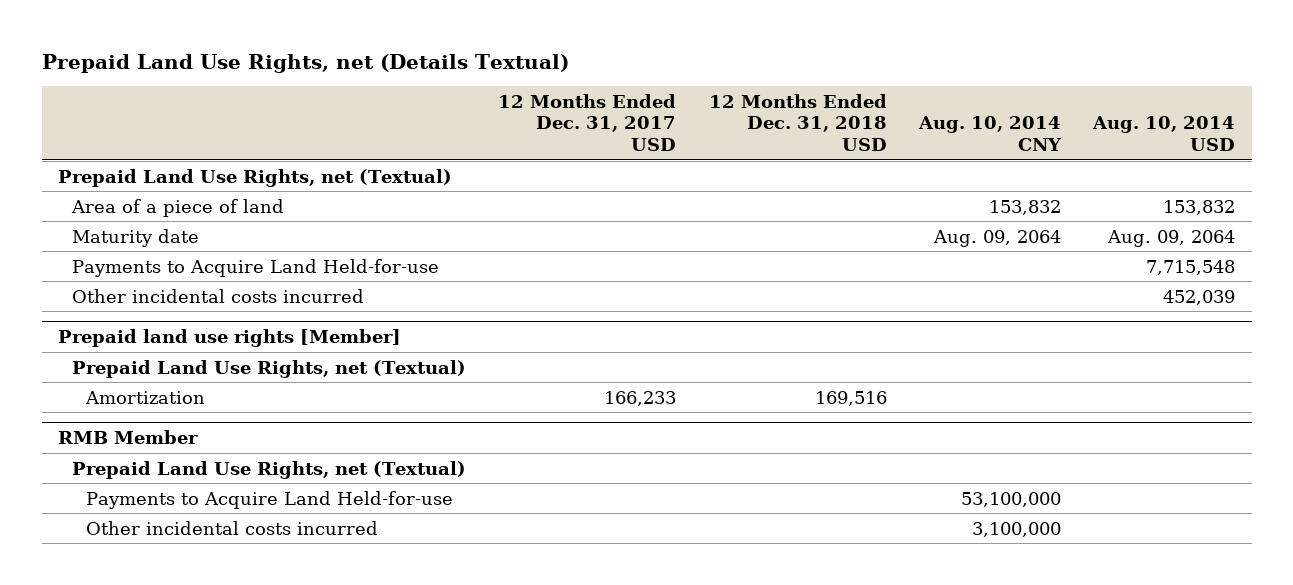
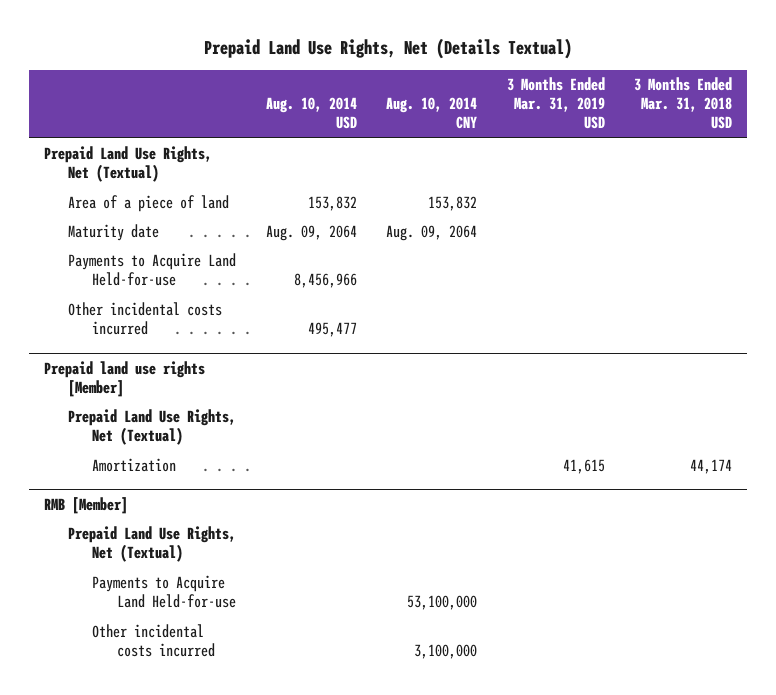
- Prepaid Land Use Rights, net (Details Textual)
+ Prepaid Land Use Rights, Net (Details Textual)
- | 12 Months Ended Dec. 31, 2017 USD | 12 Months Ended Dec. 31, 2018 USD | Aug. 10, 2014 CNY | Aug. 10, 2014 USD
+ | Aug. 10, 2014 USD | Aug. 10, 2014 CNY | 3 Months Ended Mar. 31, 2019 USD | 3 Months Ended Mar. 31, 2018 USD
- Prepaid Land Use Rights, net (Textual)
+ Prepaid Land Use Rights, Net (Textual)
- Payments to Acquire Land Held-for-use | | | | 7,715,548
- Other incidental costs incurred | | | | 452,039
+ Payments to Acquire Land Held-for-use | 8,456,966 | | |
+ Other incidental costs incurred | 495,477 | | |
@ Prepaid land use rights [Member]
- Prepaid Land Use Rights, net (Textual)
+ Prepaid Land Use Rights, Net (Textual)
- RMB Member
- Prepaid Land Use Rights, net (Textual)
+ RMB [Member]
+ Prepaid Land Use Rights, Net (Textual)

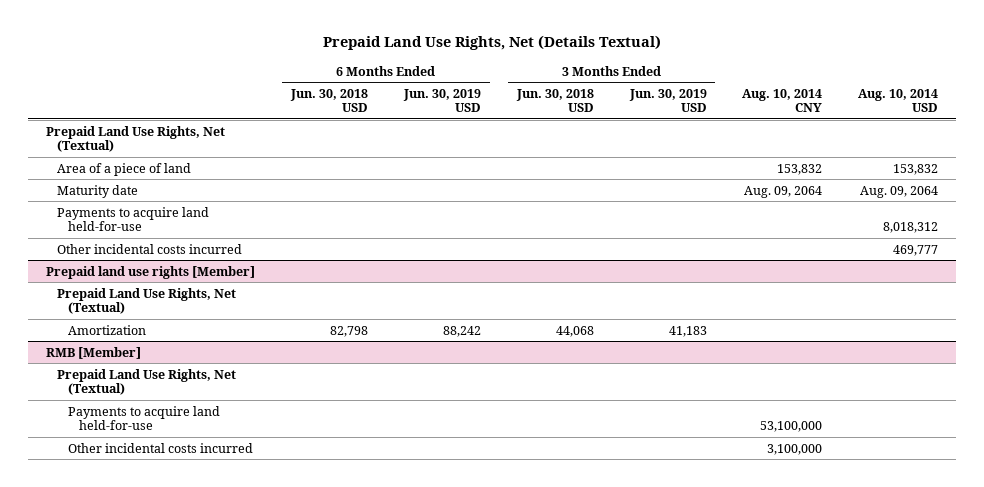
- | Aug. 10, 2014 USD | Aug. 10, 2014 CNY | 3 Months Ended Mar. 31, 2019 USD | 3 Months Ended Mar. 31, 2018 USD
+ | 6 Months Ended Jun. 30, 2018 USD | 6 Months Ended Jun. 30, 2019 USD | 3 Months Ended Jun. 30, 2018 USD | 3 Months Ended Jun. 30, 2019 USD | Aug. 10, 2014 CNY | Aug. 10, 2014 USD
- Payments to Acquire Land Held-for-use | 8,456,966 | | |
- Other incidental costs incurred | 495,477 | | |
+ Payments to acquire land held-for-use | | | | | | 8,018,312
+ Other incidental costs incurred | | | | | | 469,777
@ RMB [Member]
- Payments to Acquire Land Held-for-use | | 53,100,000 | |
+ Payments to acquire land held-for-use | | | | | 53,100,000 |

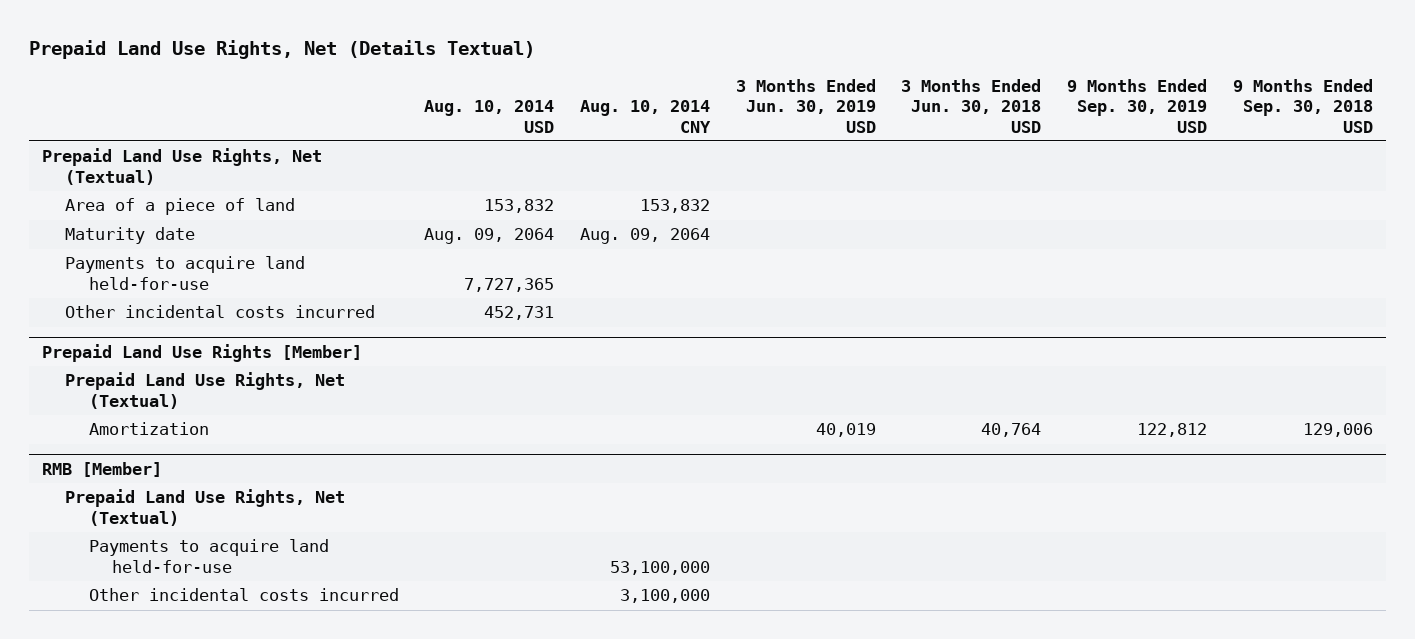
- | 6 Months Ended Jun. 30, 2018 USD | 6 Months Ended Jun. 30, 2019 USD | 3 Months Ended Jun. 30, 2018 USD | 3 Months Ended Jun. 30, 2019 USD | Aug. 10, 2014 CNY | Aug. 10, 2014 USD
+ | Aug. 10, 2014 USD | Aug. 10, 2014 CNY | 3 Months Ended Jun. 30, 2019 USD | 3 Months Ended Jun. 30, 2018 USD | 9 Months Ended Sep. 30, 2019 USD | 9 Months Ended Sep. 30, 2018 USD
- Payments to acquire land held-for-use | | | | | | 8,018,312
- Other incidental costs incurred | | | | | | 469,777
- Prepaid land use rights [Member]
+ Payments to acquire land held-for-use | 7,727,365 | | | | |
+ Other incidental costs incurred | 452,731 | | | | |
+ Prepaid Land Use Rights [Member]
- Amortization | 82,798 | 88,242 | 44,068 | 41,183 | |
+ Amortization | | | 40,019 | 40,764 | 122,812 | 129,006

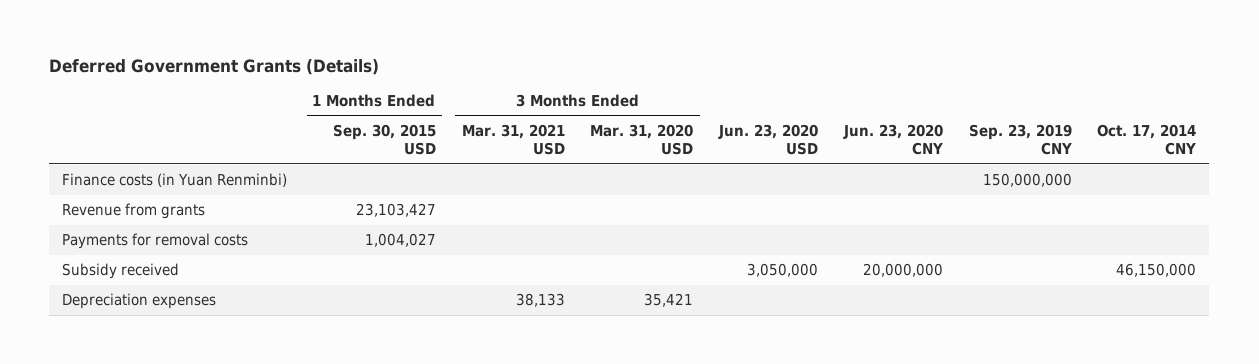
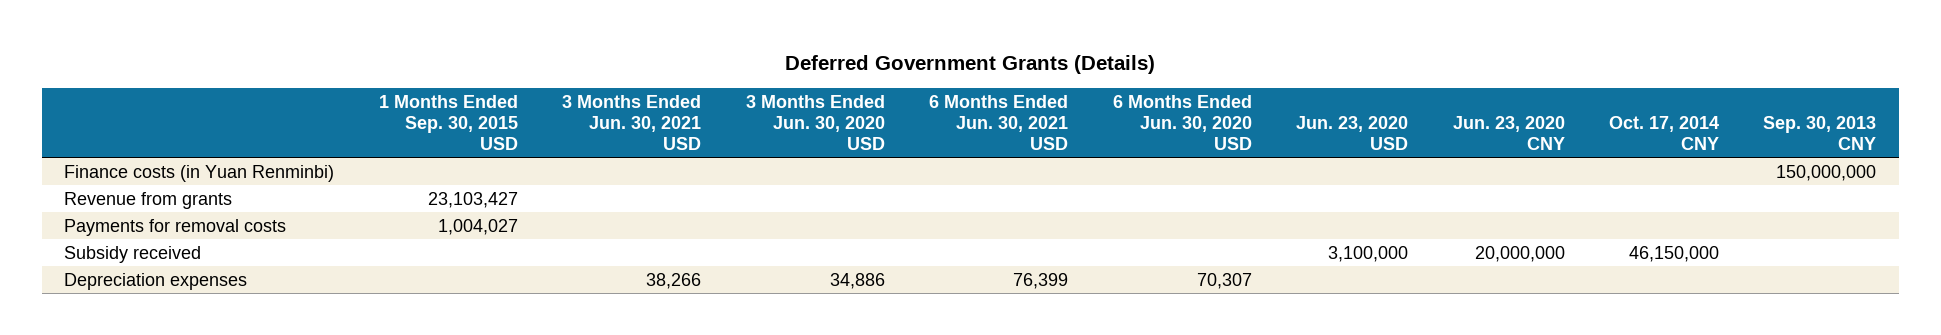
- | 1 Months Ended Sep. 30, 2015 USD | 3 Months Ended Mar. 31, 2021 USD | 3 Months Ended Mar. 31, 2020 USD | Jun. 23, 2020 USD | Jun. 23, 2020 CNY | Sep. 23, 2019 CNY | Oct. 17, 2014 CNY
+ | 1 Months Ended Sep. 30, 2015 USD | 3 Months Ended Jun. 30, 2021 USD | 3 Months Ended Jun. 30, 2020 USD | 6 Months Ended Jun. 30, 2021 USD | 6 Months Ended Jun. 30, 2020 USD | Jun. 23, 2020 USD | Jun. 23, 2020 CNY | Oct. 17, 2014 CNY | Sep. 30, 2013 CNY
- Subsidy received | | | | 3,050,000 | 20,000,000 | | 46,150,000
+ Subsidy received | | | | | | 3,100,000 | 20,000,000 | 46,150,000 |

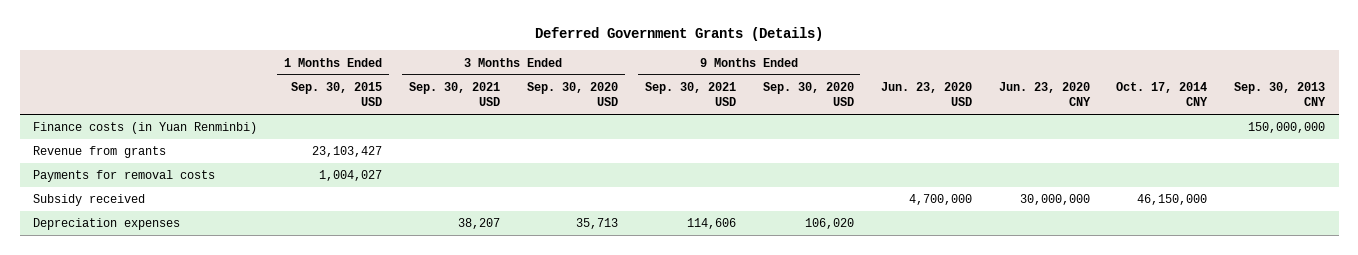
- | 1 Months Ended Sep. 30, 2015 USD | 3 Months Ended Jun. 30, 2021 USD | 3 Months Ended Jun. 30, 2020 USD | 6 Months Ended Jun. 30, 2021 USD | 6 Months Ended Jun. 30, 2020 USD | Jun. 23, 2020 USD | Jun. 23, 2020 CNY | Oct. 17, 2014 CNY | Sep. 30, 2013 CNY
+ | 1 Months Ended Sep. 30, 2015 USD | 3 Months Ended Sep. 30, 2021 USD | 3 Months Ended Sep. 30, 2020 USD | 9 Months Ended Sep. 30, 2021 USD | 9 Months Ended Sep. 30, 2020 USD | Jun. 23, 2020 USD | Jun. 23, 2020 CNY | Oct. 17, 2014 CNY | Sep. 30, 2013 CNY
- Subsidy received | | | | | | 3,100,000 | 20,000,000 | 46,150,000 |
+ Subsidy received | | | | | | 4,700,000 | 30,000,000 | 46,150,000 |

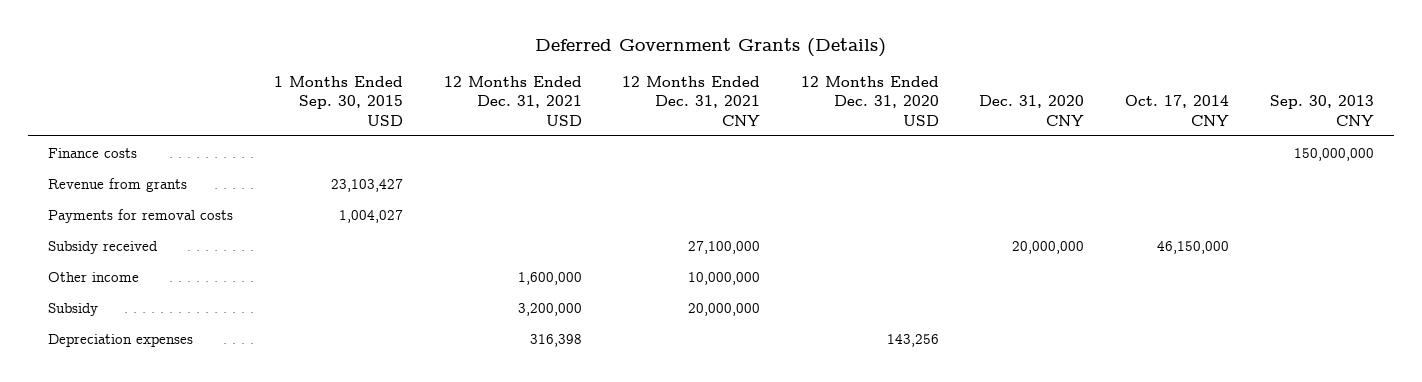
- | 1 Months Ended Sep. 30, 2015 USD | 3 Months Ended Sep. 30, 2021 USD | 3 Months Ended Sep. 30, 2020 USD | 9 Months Ended Sep. 30, 2021 USD | 9 Months Ended Sep. 30, 2020 USD | Jun. 23, 2020 USD | Jun. 23, 2020 CNY | Oct. 17, 2014 CNY | Sep. 30, 2013 CNY
+ | 1 Months Ended Sep. 30, 2015 USD | 12 Months Ended Dec. 31, 2021 USD | 12 Months Ended Dec. 31, 2021 CNY | 12 Months Ended Dec. 31, 2020 USD | Dec. 31, 2020 CNY | Oct. 17, 2014 CNY | Sep. 30, 2013 CNY
- Finance costs (in Yuan Renminbi) | | | | | | | | | 150,000,000
+ Finance costs | | | | | | | 150,000,000
+ Other income | | 1,600,000 | 10,000,000 | | | |
+ Subsidy | | 3,200,000 | 20,000,000 | | | |

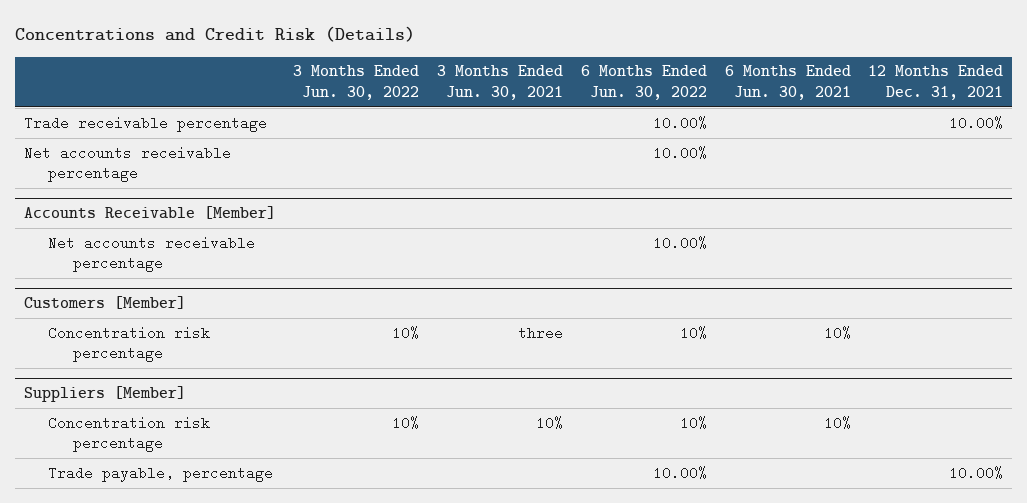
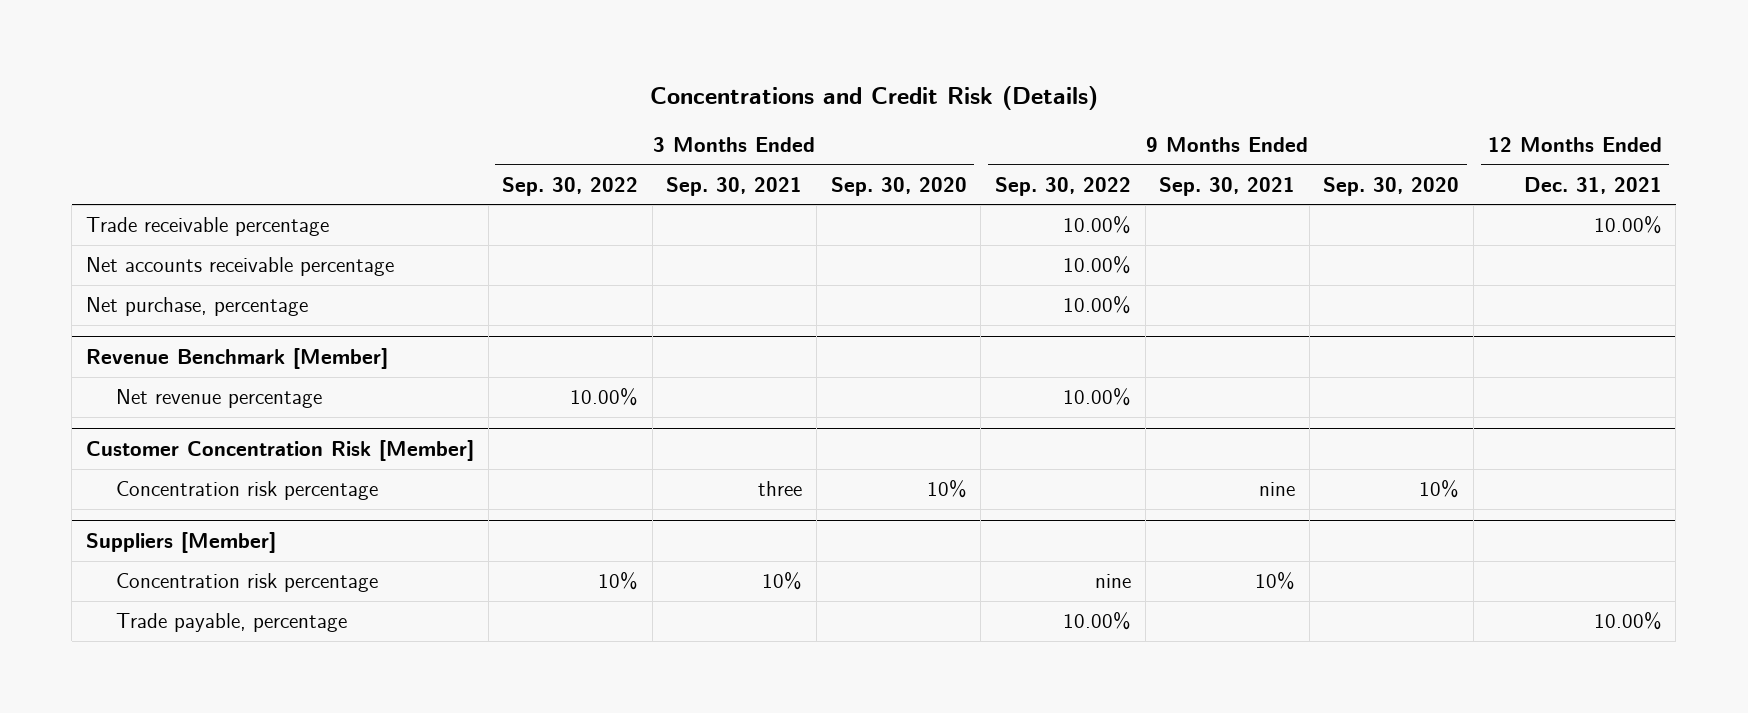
- | 3 Months Ended Jun. 30, 2022 | 3 Months Ended Jun. 30, 2021 | 6 Months Ended Jun. 30, 2022 | 6 Months Ended Jun. 30, 2021 | 12 Months Ended Dec. 31, 2021
+ | 3 Months Ended Sep. 30, 2022 | 3 Months Ended Sep. 30, 2021 | 3 Months Ended Sep. 30, 2020 | 9 Months Ended Sep. 30, 2022 | 9 Months Ended Sep. 30, 2021 | 9 Months Ended Sep. 30, 2020 | 12 Months Ended Dec. 31, 2021
- Accounts Receivable [Member]
- Net accounts receivable percentage | | | 10.00% | |
- Customers [Member]
+ Net purchase, percentage | | | | 10.00% | | |
+ Revenue Benchmark [Member]
+ Net revenue percentage | 10.00% | | | 10.00% | | |
+ Customer Concentration Risk [Member]

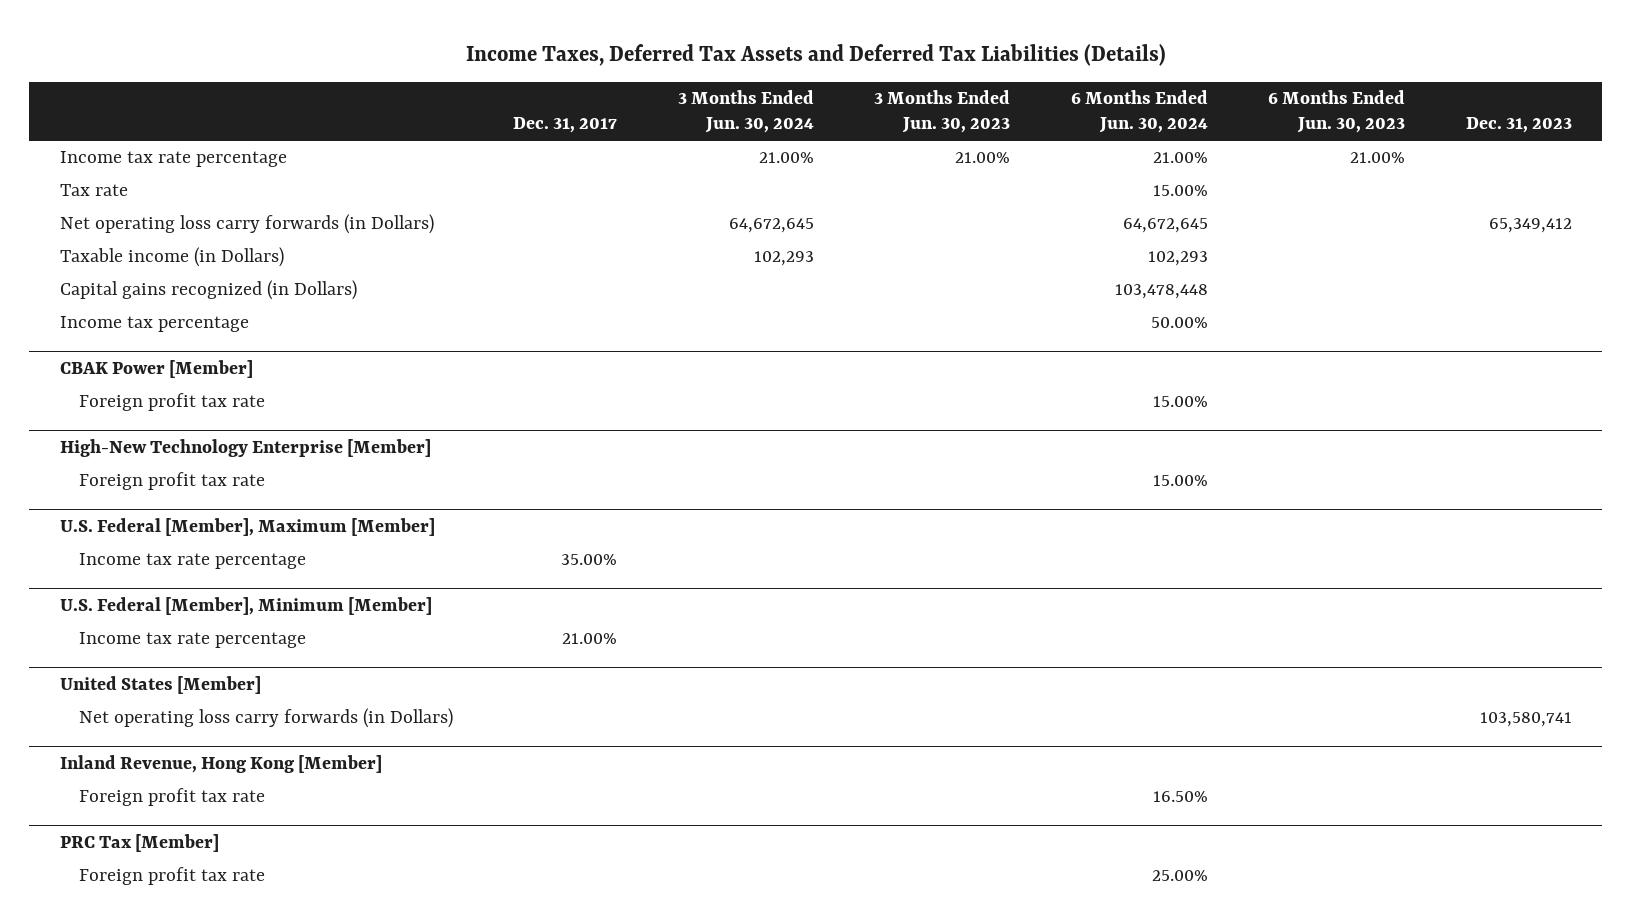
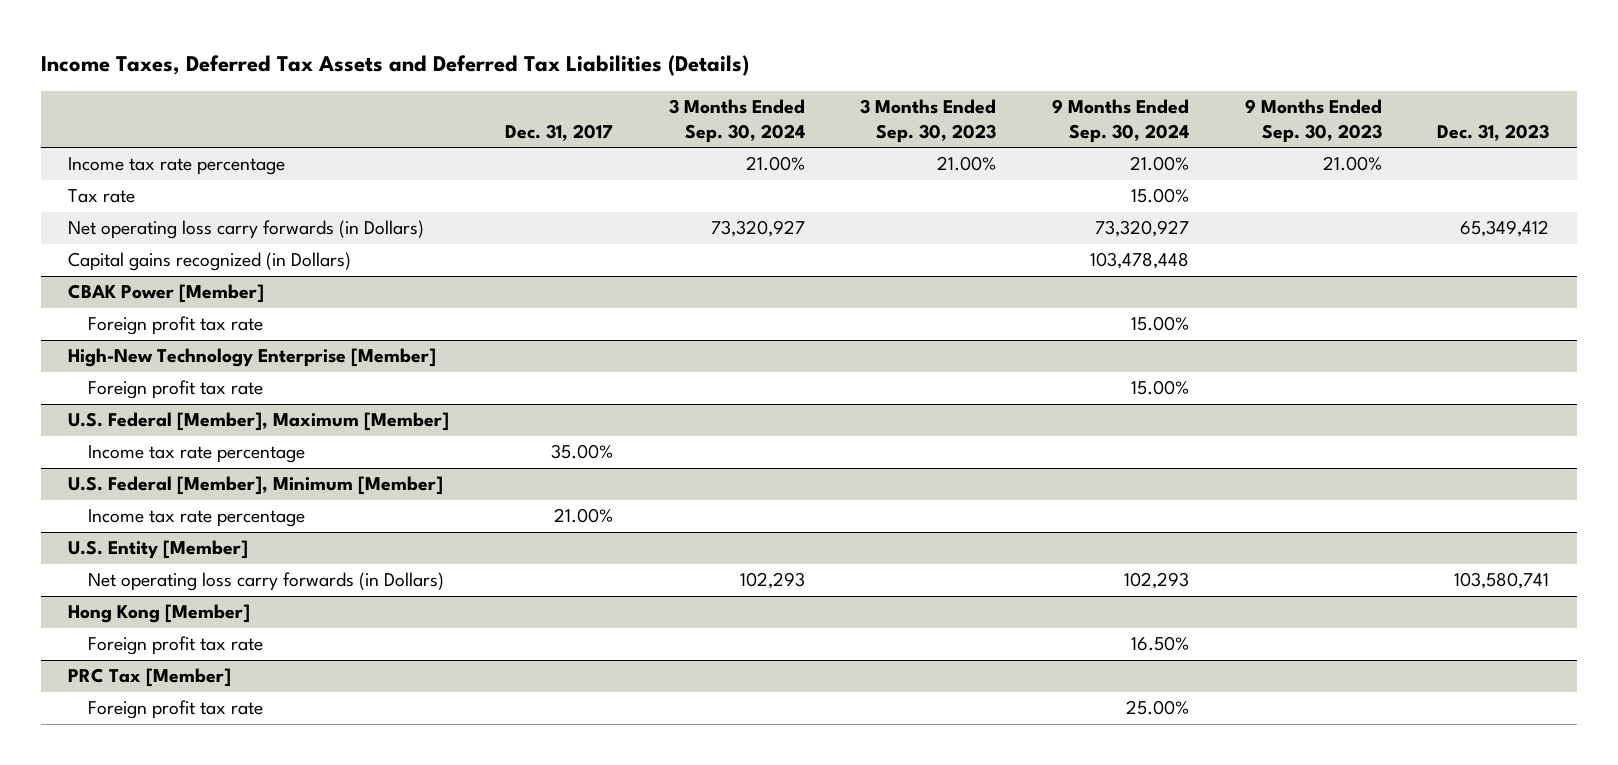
- | Dec. 31, 2017 | 3 Months Ended Jun. 30, 2024 | 3 Months Ended Jun. 30, 2023 | 6 Months Ended Jun. 30, 2024 | 6 Months Ended Jun. 30, 2023 | Dec. 31, 2023
+ | Dec. 31, 2017 | 3 Months Ended Sep. 30, 2024 | 3 Months Ended Sep. 30, 2023 | 9 Months Ended Sep. 30, 2024 | 9 Months Ended Sep. 30, 2023 | Dec. 31, 2023
- Taxable income (in Dollars) | | 102,293 | | 102,293 | |
- Income tax percentage | | | | 50.00% | |
- United States [Member]
+ U.S. Entity [Member]
- Inland Revenue, Hong Kong [Member]
+ Hong Kong [Member]

